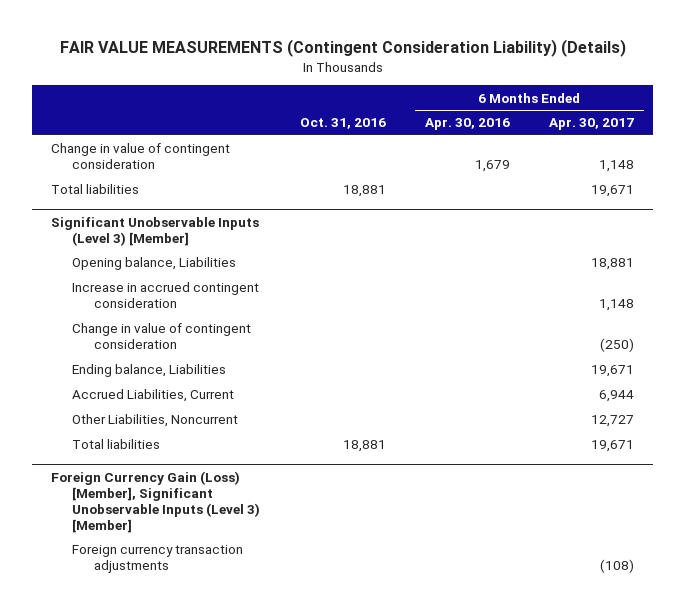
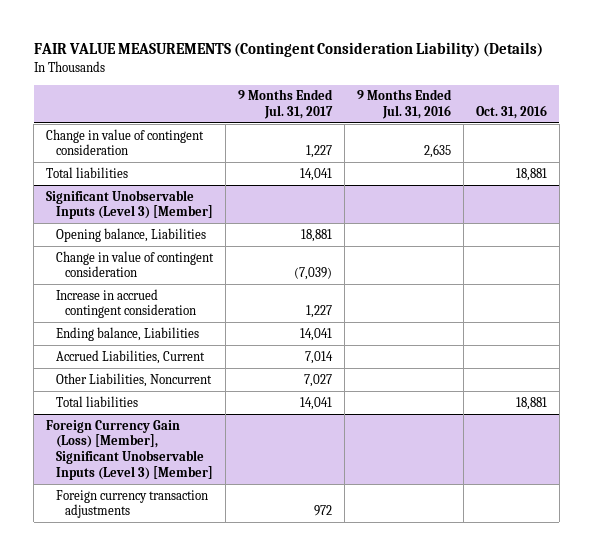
- | Oct. 31, 2016 | 6 Months Ended Apr. 30, 2016 | 6 Months Ended Apr. 30, 2017
+ | 9 Months Ended Jul. 31, 2017 | 9 Months Ended Jul. 31, 2016 | Oct. 31, 2016
@ Significant Unobservable Inputs (Level 3) [Member]
moved down: Increase in accrued contingent consideration | 1,227 | |

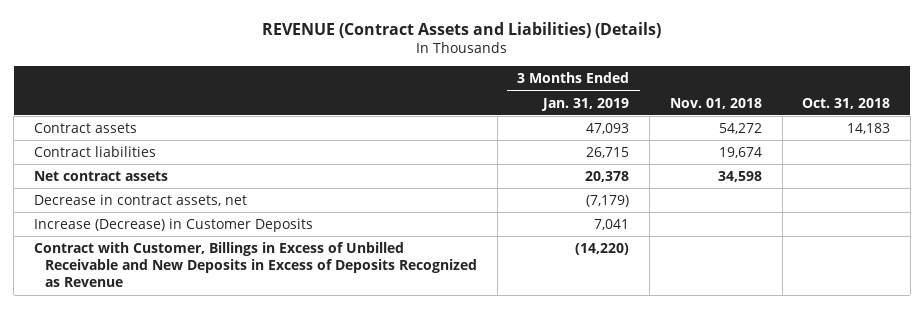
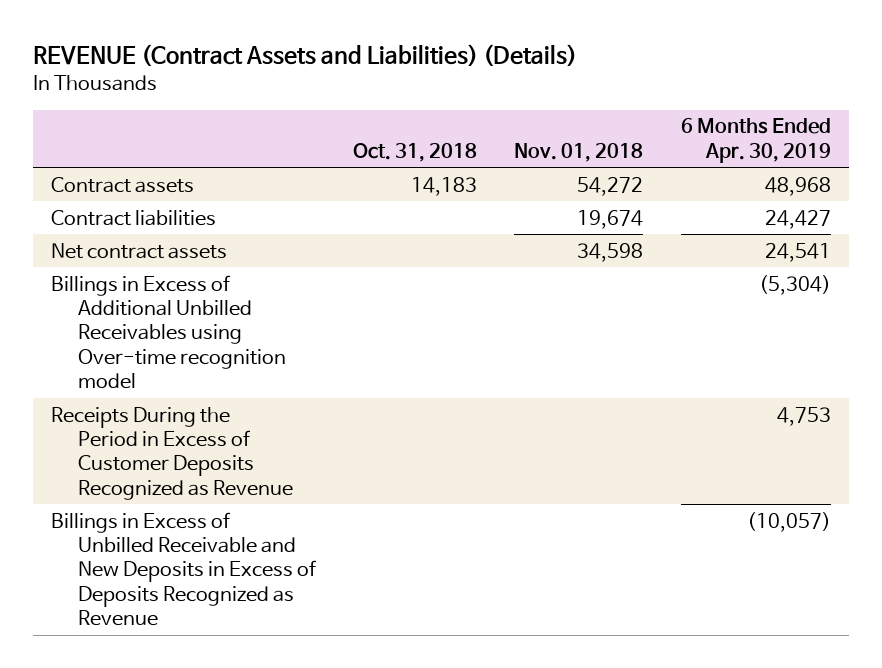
- | 3 Months Ended Jan. 31, 2019 | Nov. 01, 2018 | Oct. 31, 2018
+ | Oct. 31, 2018 | Nov. 01, 2018 | 6 Months Ended Apr. 30, 2019
- Decrease in contract assets, net | (7,179) | |
- Increase (Decrease) in Customer Deposits | 7,041 | |
- Contract with Customer, Billings in Excess of Unbilled Receivable and New Deposits in Excess of Deposits Recognized as Revenue | (14,220) | |
+ Billings in Excess of Additional Unbilled Receivables using Over-time recognition model | | | (5,304)
+ Receipts During the Period in Excess of Customer Deposits Recognized as Revenue | | | 4,753
+ Billings in Excess of Unbilled Receivable and New Deposits in Excess of Deposits Recognized as Revenue | | | (10,057)

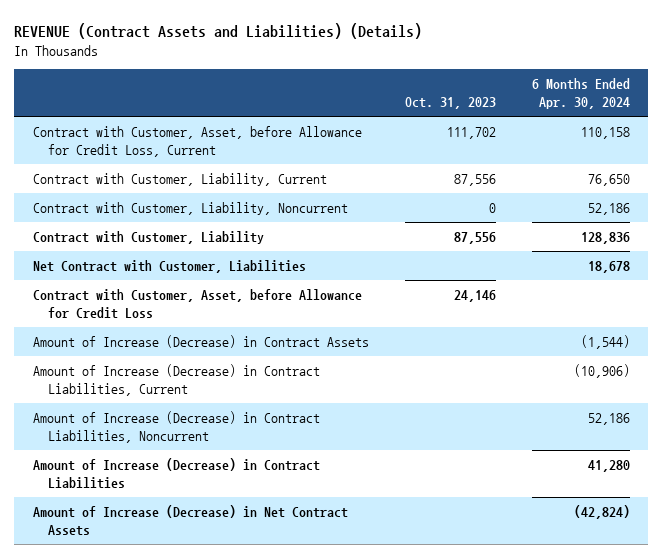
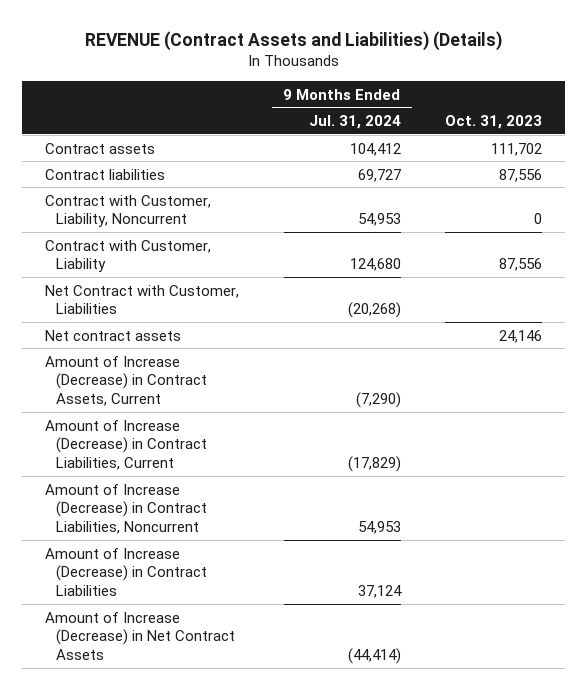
- | Oct. 31, 2023 | 6 Months Ended Apr. 30, 2024
+ | 9 Months Ended Jul. 31, 2024 | Oct. 31, 2023
- Contract with Customer, Asset, before Allowance for Credit Loss, Current | 111,702 | 110,158
- Contract with Customer, Liability, Current | 87,556 | 76,650
+ Contract assets | 104,412 | 111,702
+ Contract liabilities | 69,727 | 87,556
- Contract with Customer, Asset, before Allowance for Credit Loss | 24,146 |
- Amount of Increase (Decrease) in Contract Assets | | (1,544)
+ Net contract assets | | 24,146
+ Amount of Increase (Decrease) in Contract Assets, Current | (7,290) |

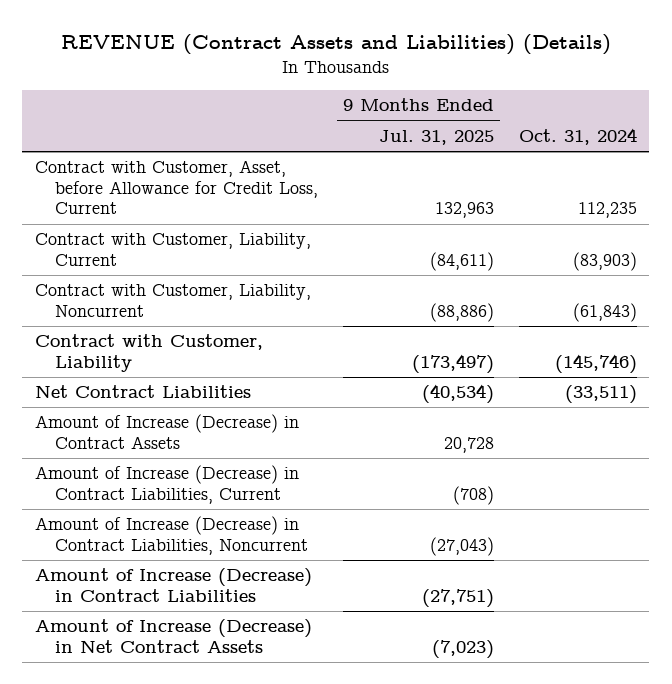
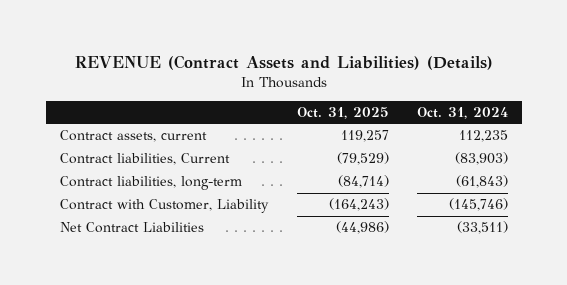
- | 9 Months Ended Jul. 31, 2025 | Oct. 31, 2024
+ | Oct. 31, 2025 | Oct. 31, 2024
- Contract with Customer, Asset, before Allowance for Credit Loss, Current | 132,963 | 112,235
- Contract with Customer, Liability, Current | (84,611) | (83,903)
- Contract with Customer, Liability, Noncurrent | (88,886) | (61,843)
+ Contract assets, current | 119,257 | 112,235
+ Contract liabilities, Current | (79,529) | (83,903)
+ Contract liabilities, long-term | (84,714) | (61,843)
- Amount of Increase (Decrease) in Contract Assets | 20,728 |
- Amount of Increase (Decrease) in Contract Liabilities, Current | (708) |
- Amount of Increase (Decrease) in Contract Liabilities, Noncurrent | (27,043) |
- Amount of Increase (Decrease) in Contract Liabilities | (27,751) |
- Amount of Increase (Decrease) in Net Contract Assets | (7,023) |

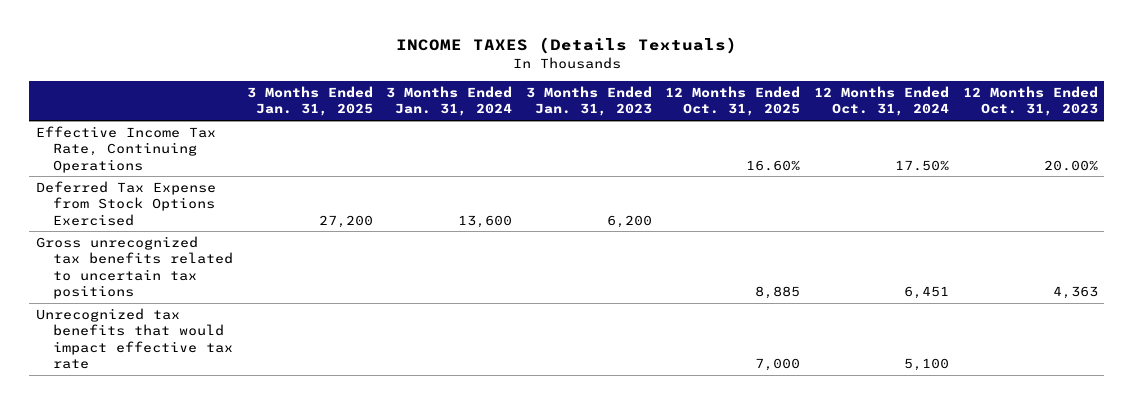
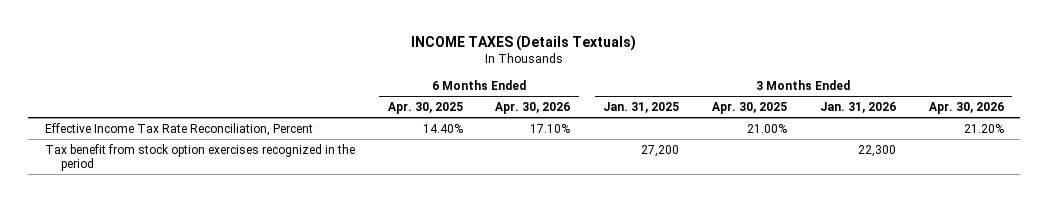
- | 3 Months Ended Jan. 31, 2025 | 3 Months Ended Jan. 31, 2024 | 3 Months Ended Jan. 31, 2023 | 12 Months Ended Oct. 31, 2025 | 12 Months Ended Oct. 31, 2024 | 12 Months Ended Oct. 31, 2023
+ | 6 Months Ended Apr. 30, 2025 | 6 Months Ended Apr. 30, 2026 | 3 Months Ended Jan. 31, 2025 | 3 Months Ended Apr. 30, 2025 | 3 Months Ended Jan. 31, 2026 | 3 Months Ended Apr. 30, 2026
- Effective Income Tax Rate, Continuing Operations | | | | 16.60% | 17.50% | 20.00%
- Deferred Tax Expense from Stock Options Exercised | 27,200 | 13,600 | 6,200 | | |
- Gross unrecognized tax benefits related to uncertain tax positions | | | | 8,885 | 6,451 | 4,363
- Unrecognized tax benefits that would impact effective tax rate | | | | 7,000 | 5,100 |
+ Effective Income Tax Rate Reconciliation, Percent | 14.40% | 17.10% | | 21.00% | | 21.20%
+ Tax benefit from stock option exercises recognized in the period | | | 27,200 | | 22,300 |

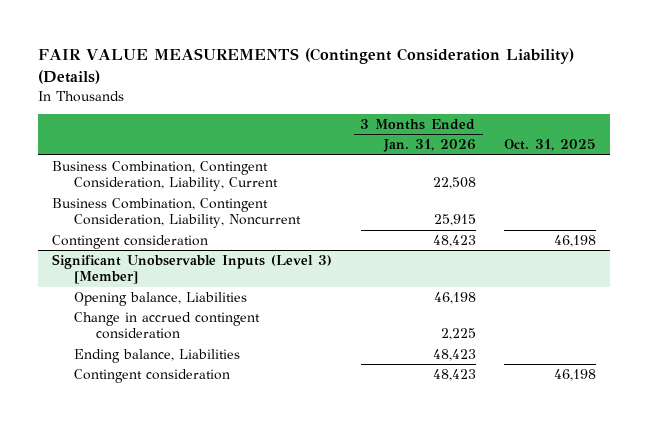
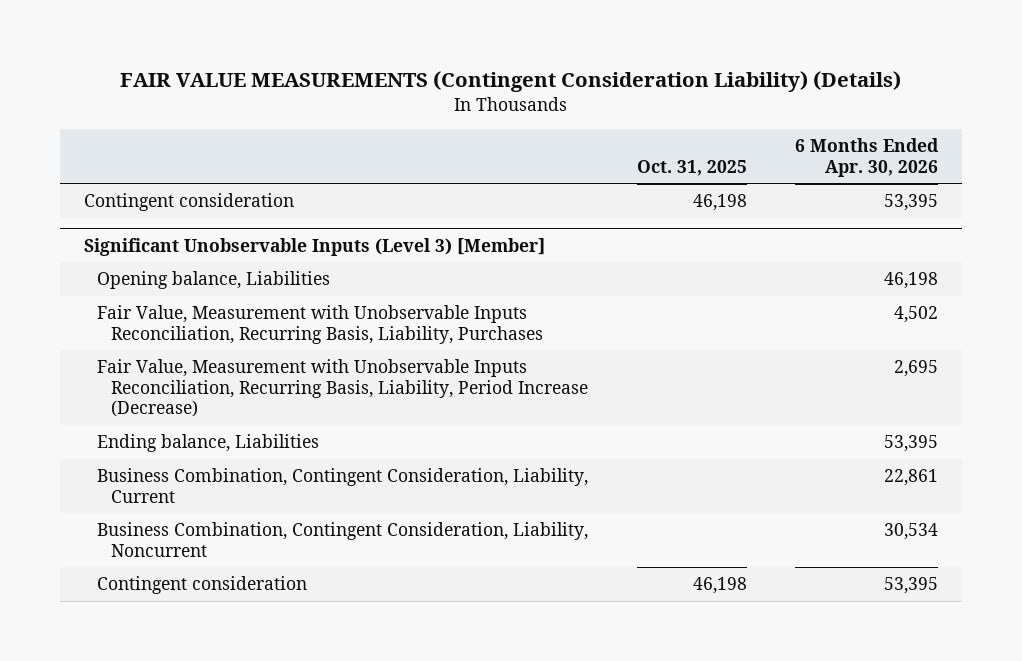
- | 3 Months Ended Jan. 31, 2026 | Oct. 31, 2025
+ | Oct. 31, 2025 | 6 Months Ended Apr. 30, 2026
- Business Combination, Contingent Consideration, Liability, Current | 22,508 |
- Business Combination, Contingent Consideration, Liability, Noncurrent | 25,915 |
@ Significant Unobservable Inputs (Level 3) [Member]
- Change in accrued contingent consideration | 2,225 |
+ Fair Value, Measurement with Unobservable Inputs Reconciliation, Recurring Basis, Liability, Purchases | | 4,502
+ Fair Value, Measurement with Unobservable Inputs Reconciliation, Recurring Basis, Liability, Period Increase (Decrease) | | 2,695
+ Business Combination, Contingent Consideration, Liability, Current | | 22,861
+ Business Combination, Contingent Consideration, Liability, Noncurrent | | 30,534

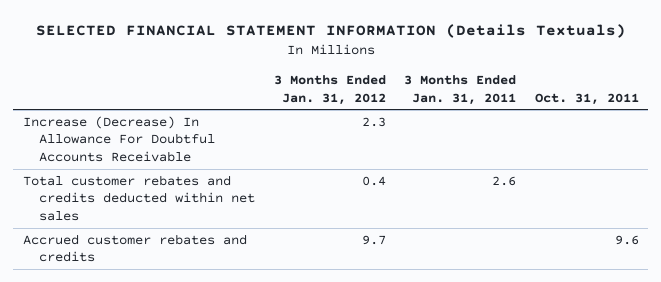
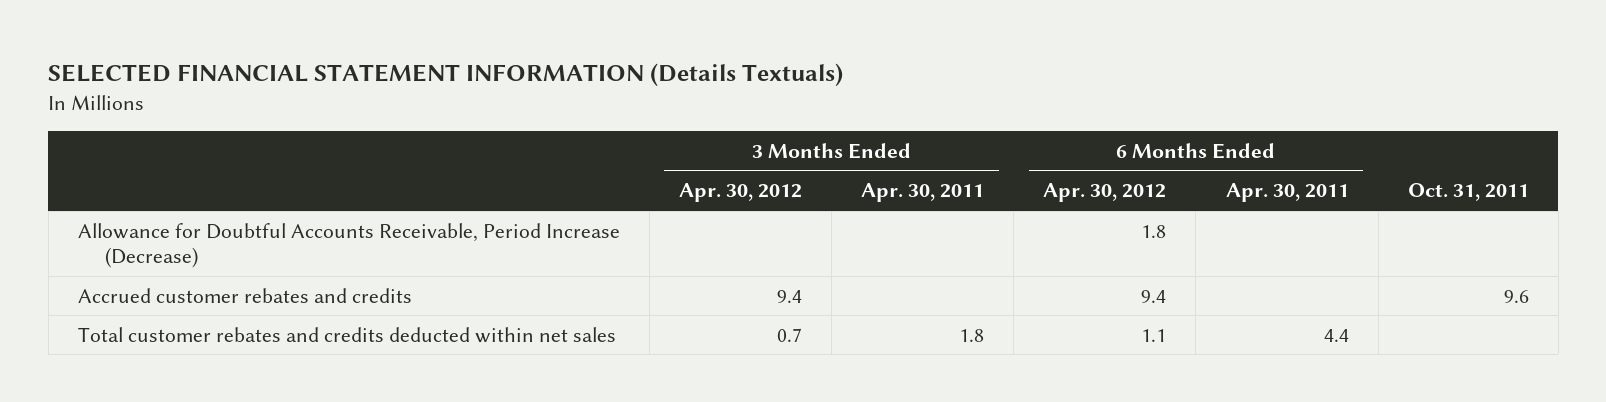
- | 3 Months Ended Jan. 31, 2012 | 3 Months Ended Jan. 31, 2011 | Oct. 31, 2011
+ | 3 Months Ended Apr. 30, 2012 | 3 Months Ended Apr. 30, 2011 | 6 Months Ended Apr. 30, 2012 | 6 Months Ended Apr. 30, 2011 | Oct. 31, 2011
- Increase (Decrease) In Allowance For Doubtful Accounts Receivable | 2.3 | |
+ Allowance for Doubtful Accounts Receivable, Period Increase (Decrease) | | | 1.8 | |
moved down: Total customer rebates and credits deducted within net sales | 0.7 | 1.8 | 1.1 | 4.4 |

